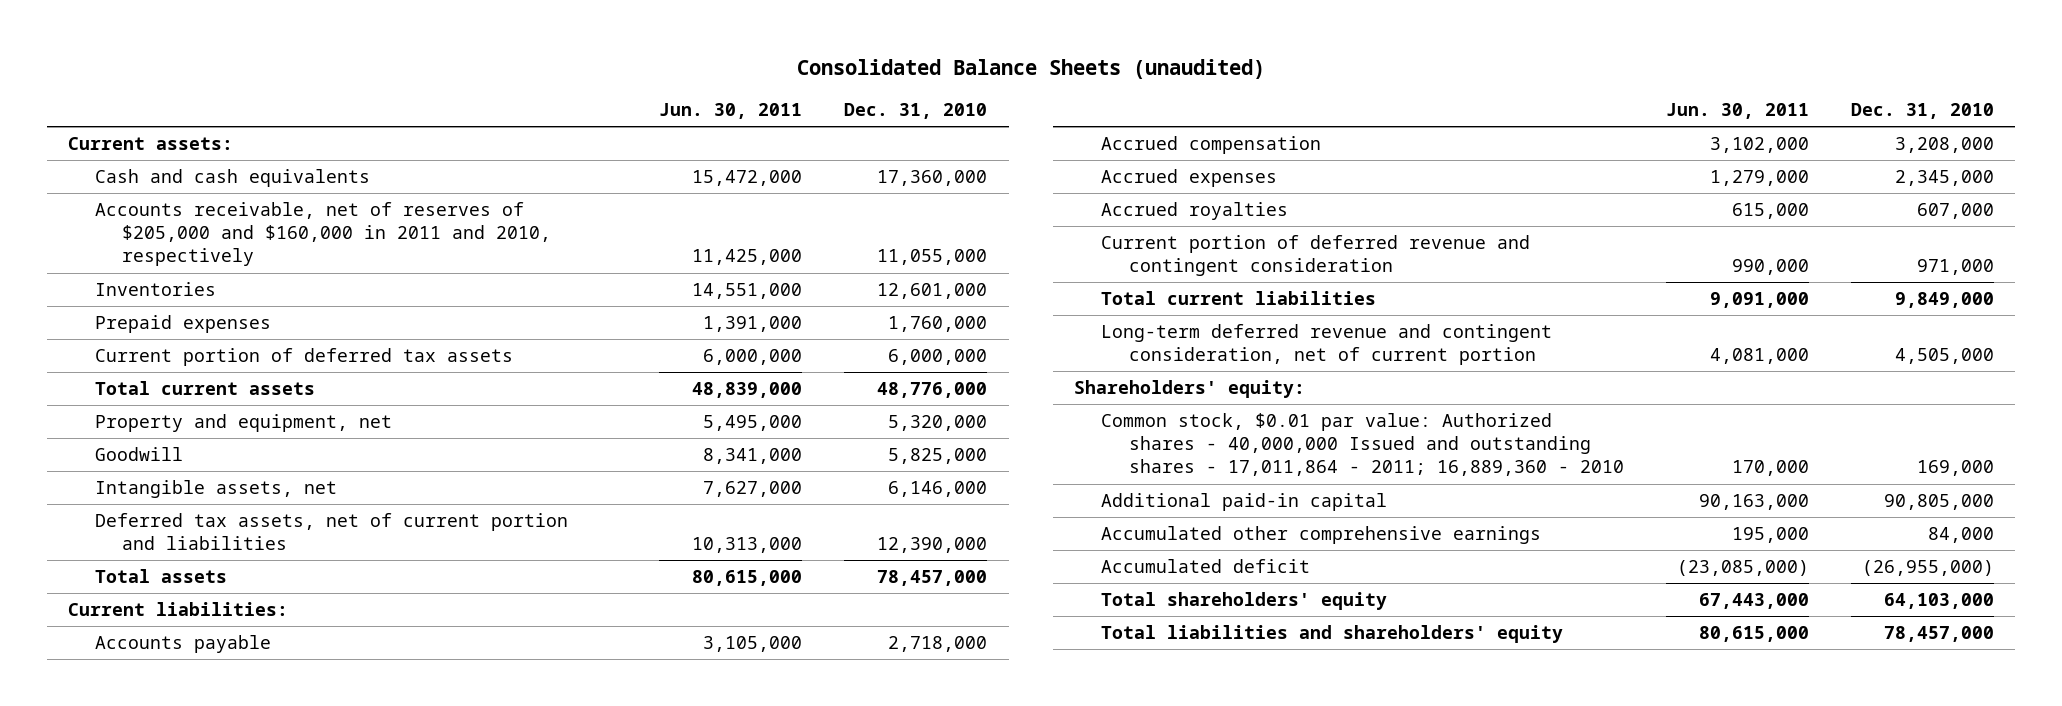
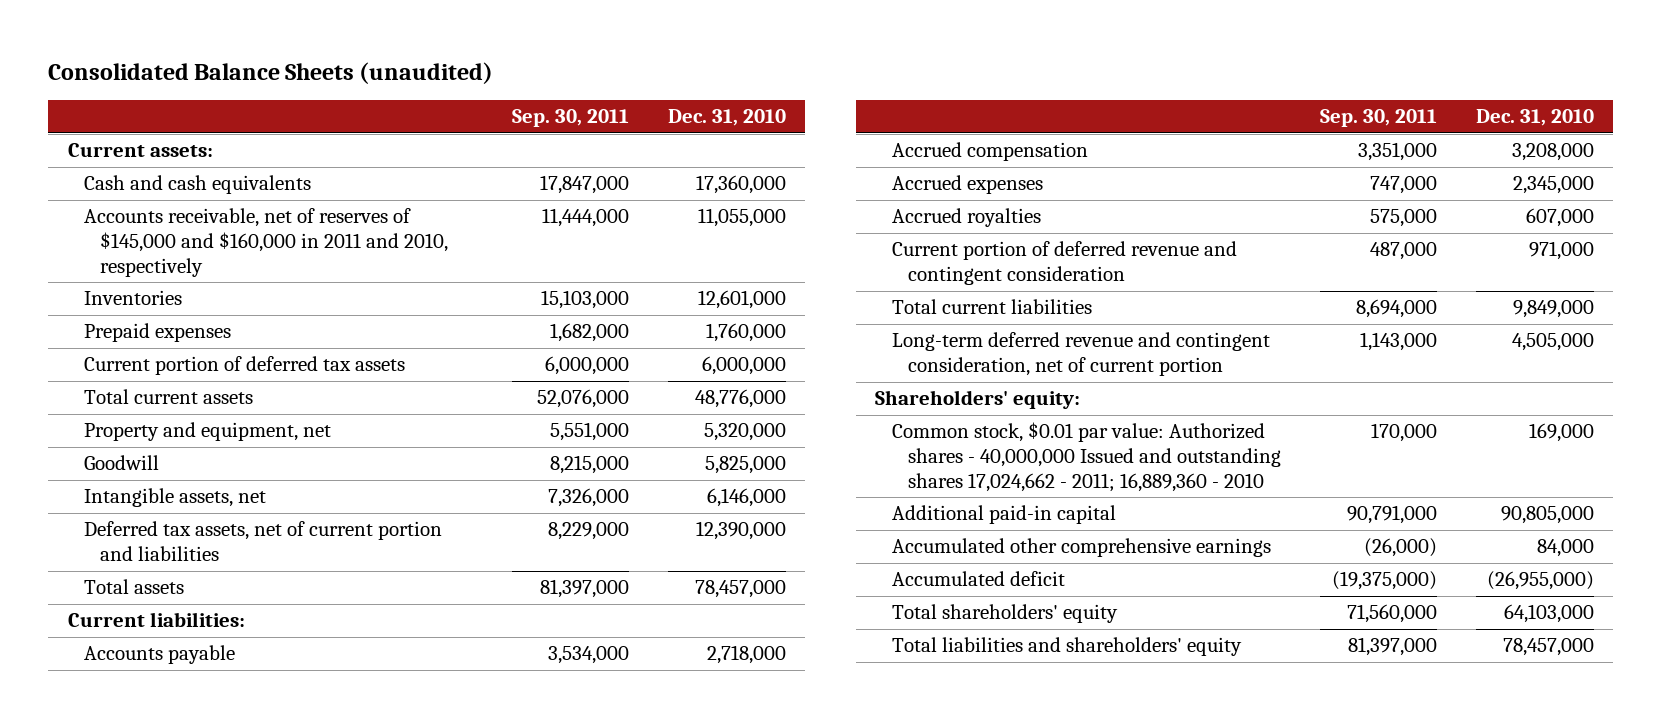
- | Jun. 30, 2011 | Dec. 31, 2010
+ | Sep. 30, 2011 | Dec. 31, 2010
- Accounts receivable, net of reserves of $205,000 and $160,000 in 2011 and 2010, respectively | 11,425,000 | 11,055,000
+ Accounts receivable, net of reserves of $145,000 and $160,000 in 2011 and 2010, respectively | 11,444,000 | 11,055,000
- Common stock, $0.01 par value: Authorized shares - 40,000,000 Issued and outstanding shares - 17,011,864 - 2011; 16,889,360 - 2010 | 170,000 | 169,000
+ Common stock, $0.01 par value: Authorized shares - 40,000,000 Issued and outstanding shares 17,024,662 - 2011; 16,889,360 - 2010 | 170,000 | 169,000

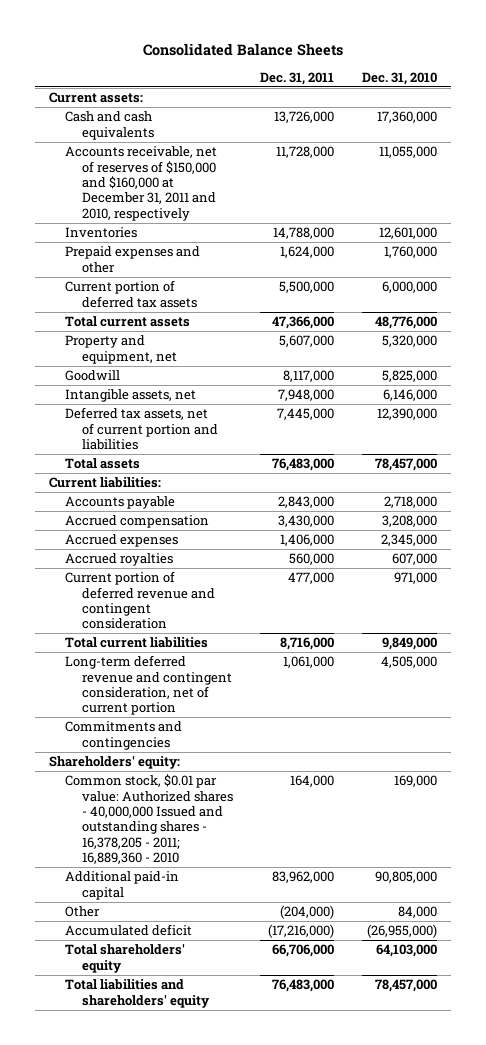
- Consolidated Balance Sheets (unaudited)
+ Consolidated Balance Sheets
- | Sep. 30, 2011 | Dec. 31, 2010
+ | Dec. 31, 2011 | Dec. 31, 2010
- Accounts receivable, net of reserves of $145,000 and $160,000 in 2011 and 2010, respectively | 11,444,000 | 11,055,000
+ Accounts receivable, net of reserves of $150,000 and $160,000 at December 31, 2011 and 2010, respectively | 11,728,000 | 11,055,000
- Prepaid expenses | 1,682,000 | 1,760,000
+ Prepaid expenses and other | 1,624,000 | 1,760,000
+ Commitments and contingencies
- Common stock, $0.01 par value: Authorized shares - 40,000,000 Issued and outstanding shares 17,024,662 - 2011; 16,889,360 - 2010 | 170,000 | 169,000
+ Common stock, $0.01 par value: Authorized shares - 40,000,000 Issued and outstanding shares - 16,378,205 - 2011; 16,889,360 - 2010 | 164,000 | 169,000
- Accumulated other comprehensive earnings | (26,000) | 84,000
+ Other | (204,000) | 84,000

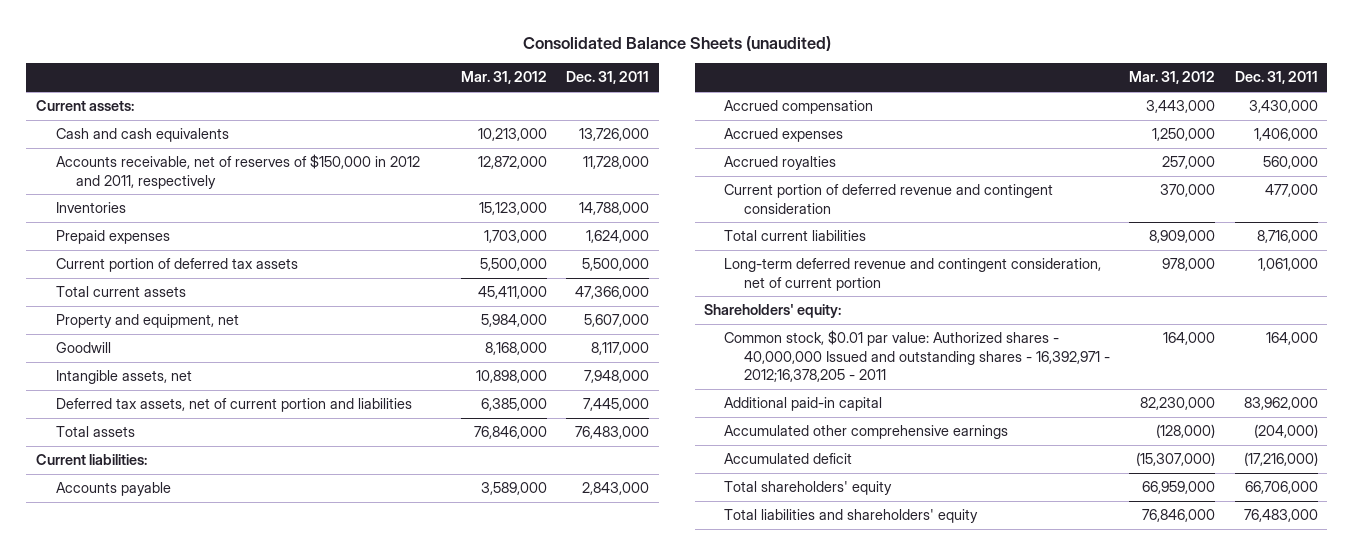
- Consolidated Balance Sheets
+ Consolidated Balance Sheets (unaudited)
- | Dec. 31, 2011 | Dec. 31, 2010
+ | Mar. 31, 2012 | Dec. 31, 2011
- Accounts receivable, net of reserves of $150,000 and $160,000 at December 31, 2011 and 2010, respectively | 11,728,000 | 11,055,000
+ Accounts receivable, net of reserves of $150,000 in 2012 and 2011, respectively | 12,872,000 | 11,728,000
- Prepaid expenses and other | 1,624,000 | 1,760,000
+ Prepaid expenses | 1,703,000 | 1,624,000
- Commitments and contingencies
- Common stock, $0.01 par value: Authorized shares - 40,000,000 Issued and outstanding shares - 16,378,205 - 2011; 16,889,360 - 2010 | 164,000 | 169,000
+ Common stock, $0.01 par value: Authorized shares - 40,000,000 Issued and outstanding shares - 16,392,971 - 2012;16,378,205 - 2011 | 164,000 | 164,000
- Other | (204,000) | 84,000
+ Accumulated other comprehensive earnings | (128,000) | (204,000)

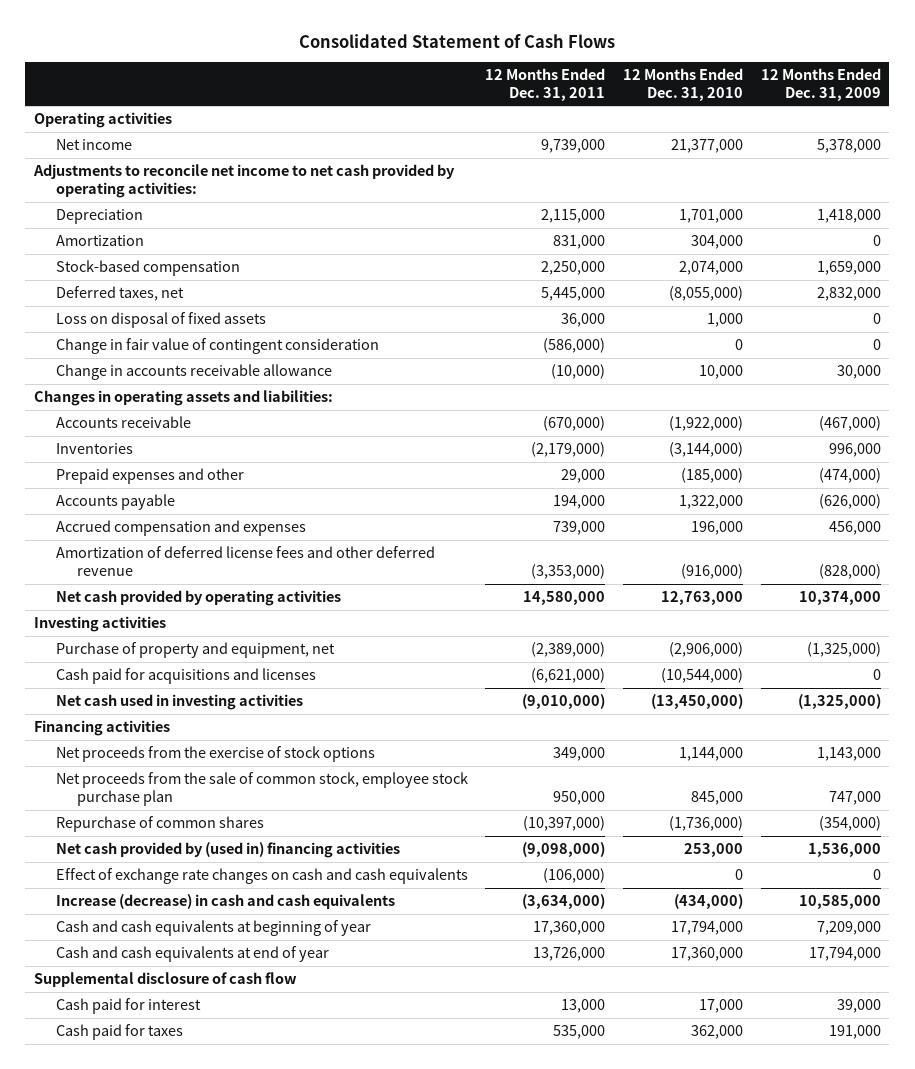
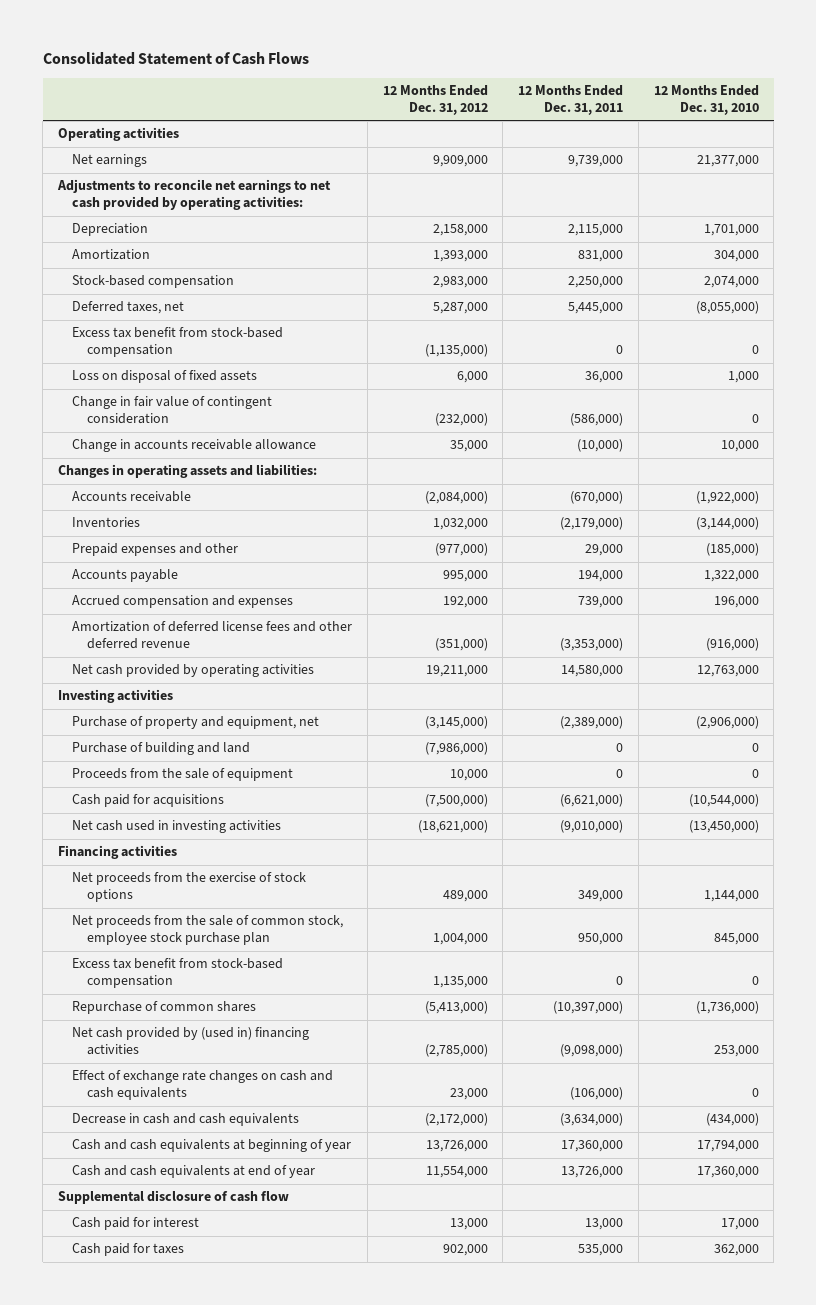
- | 12 Months Ended Dec. 31, 2011 | 12 Months Ended Dec. 31, 2010 | 12 Months Ended Dec. 31, 2009
+ | 12 Months Ended Dec. 31, 2012 | 12 Months Ended Dec. 31, 2011 | 12 Months Ended Dec. 31, 2010
- Net income | 9,739,000 | 21,377,000 | 5,378,000
- Adjustments to reconcile net income to net cash provided by operating activities:
+ Net earnings | 9,909,000 | 9,739,000 | 21,377,000
+ Adjustments to reconcile net earnings to net cash provided by operating activities:
+ Excess tax benefit from stock-based compensation | (1,135,000) | 0 | 0
- Cash paid for acquisitions and licenses | (6,621,000) | (10,544,000) | 0
+ Purchase of building and land | (7,986,000) | 0 | 0
+ Proceeds from the sale of equipment | 10,000 | 0 | 0
+ Cash paid for acquisitions | (7,500,000) | (6,621,000) | (10,544,000)
+ Excess tax benefit from stock-based compensation | 1,135,000 | 0 | 0
- Increase (decrease) in cash and cash equivalents | (3,634,000) | (434,000) | 10,585,000
+ Decrease in cash and cash equivalents | (2,172,000) | (3,634,000) | (434,000)

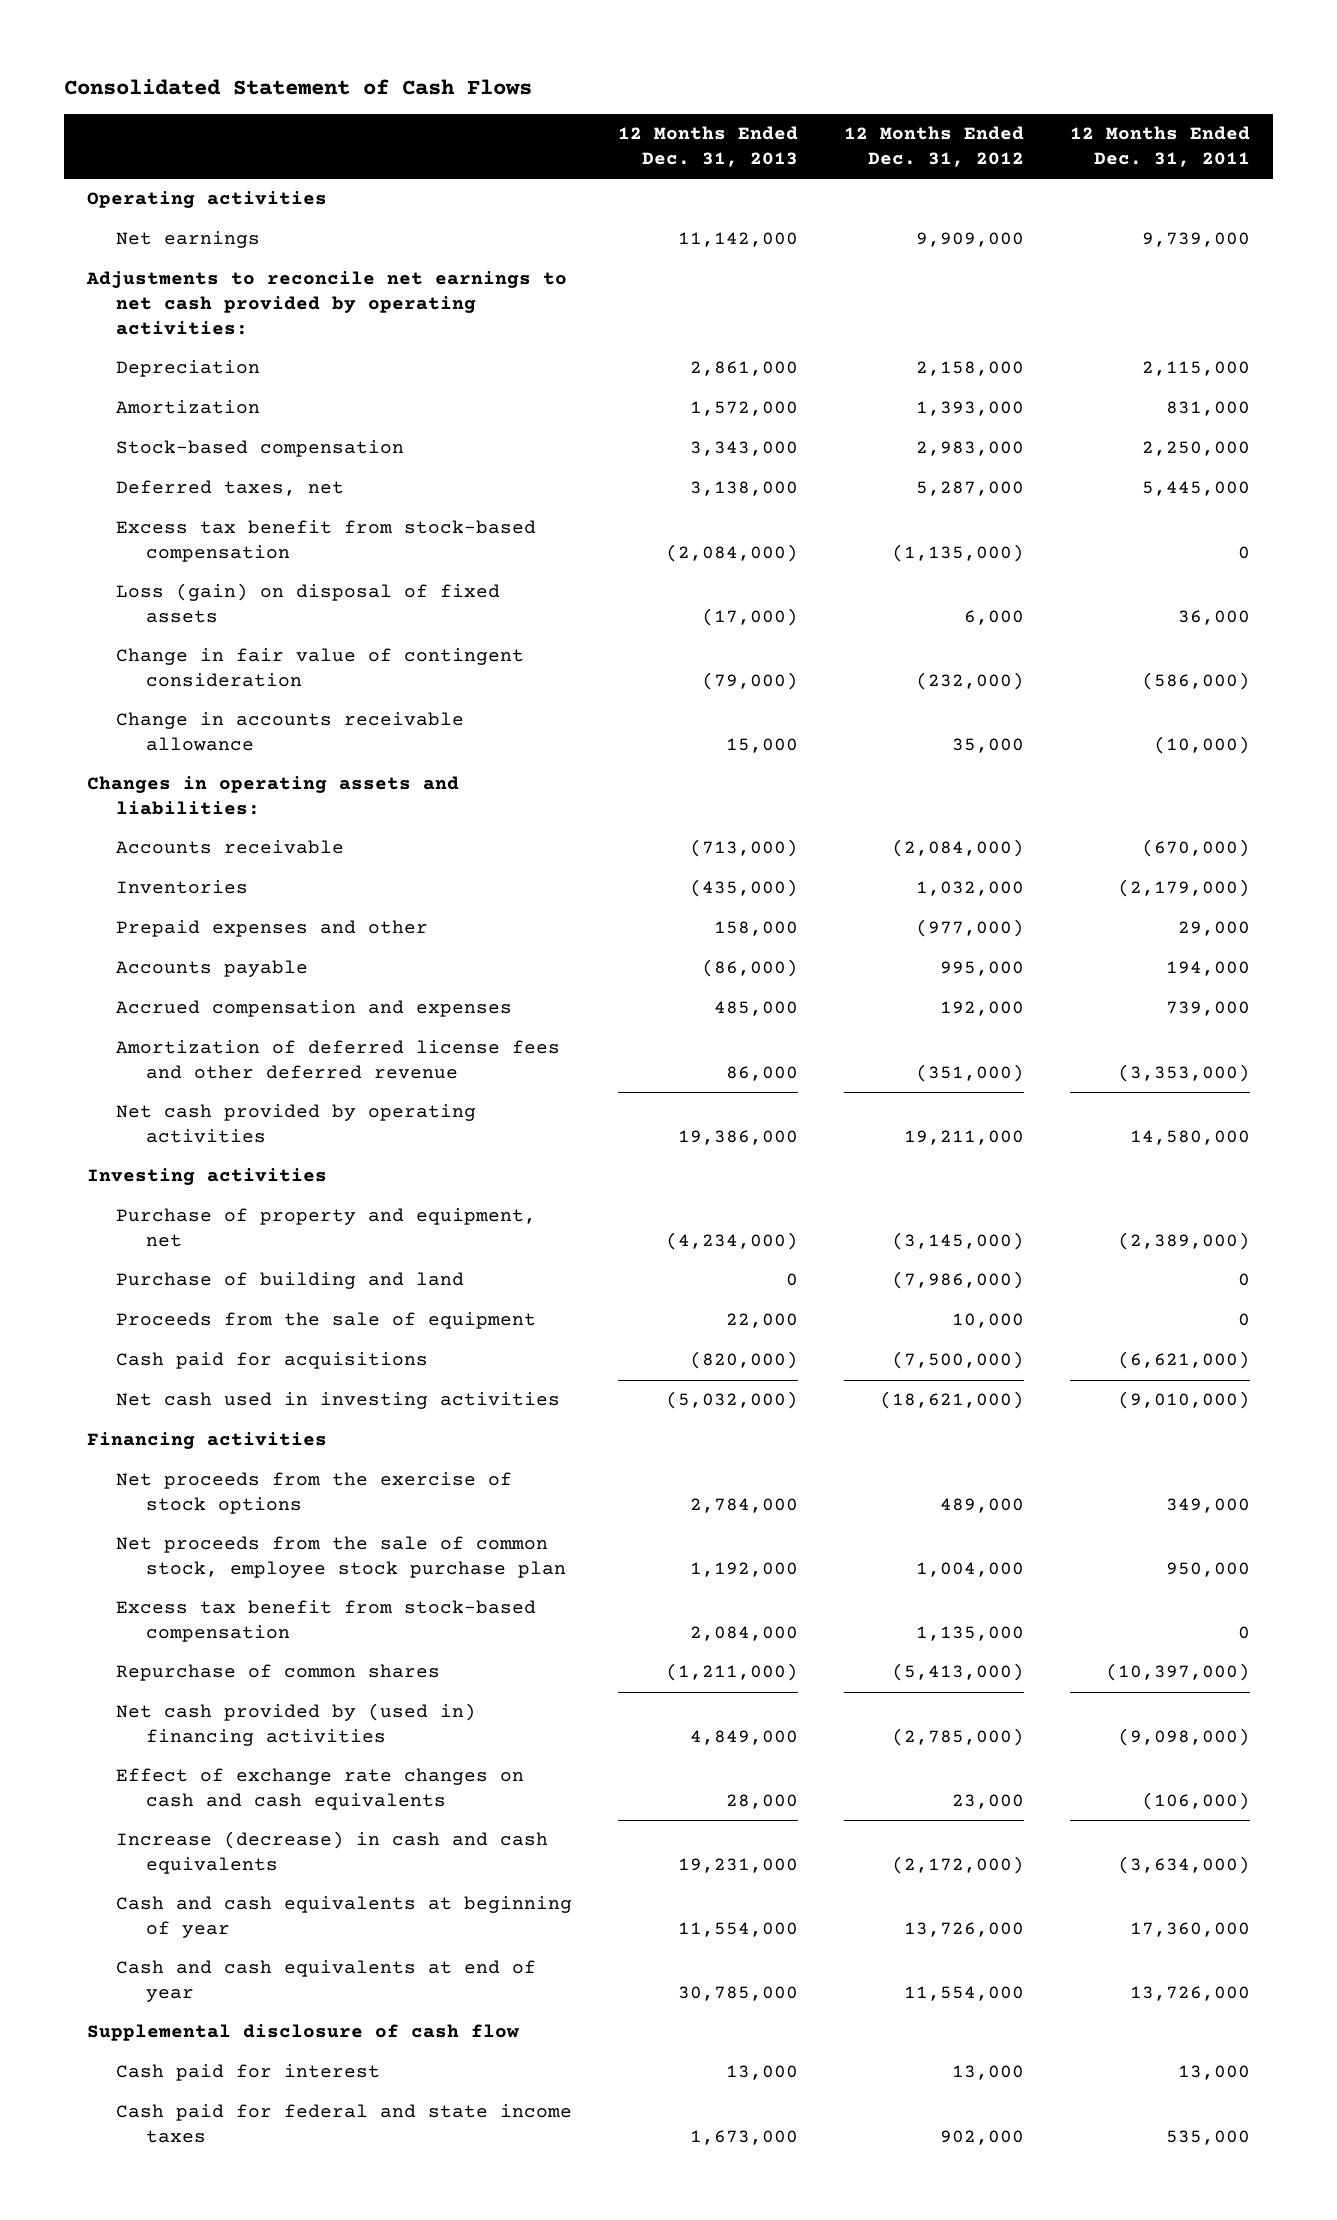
- | 12 Months Ended Dec. 31, 2012 | 12 Months Ended Dec. 31, 2011 | 12 Months Ended Dec. 31, 2010
+ | 12 Months Ended Dec. 31, 2013 | 12 Months Ended Dec. 31, 2012 | 12 Months Ended Dec. 31, 2011
- Loss on disposal of fixed assets | 6,000 | 36,000 | 1,000
+ Loss (gain) on disposal of fixed assets | (17,000) | 6,000 | 36,000
- Decrease in cash and cash equivalents | (2,172,000) | (3,634,000) | (434,000)
+ Increase (decrease) in cash and cash equivalents | 19,231,000 | (2,172,000) | (3,634,000)
- Cash paid for taxes | 902,000 | 535,000 | 362,000
+ Cash paid for federal and state income taxes | 1,673,000 | 902,000 | 535,000

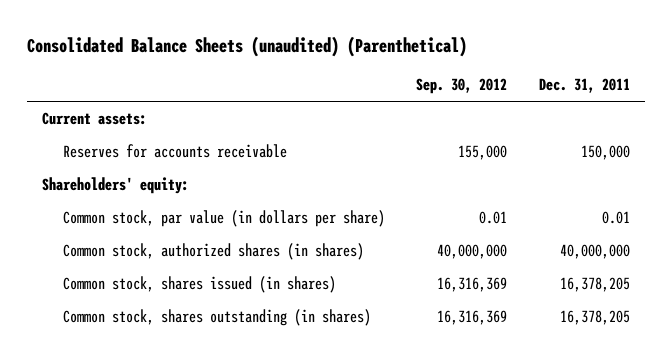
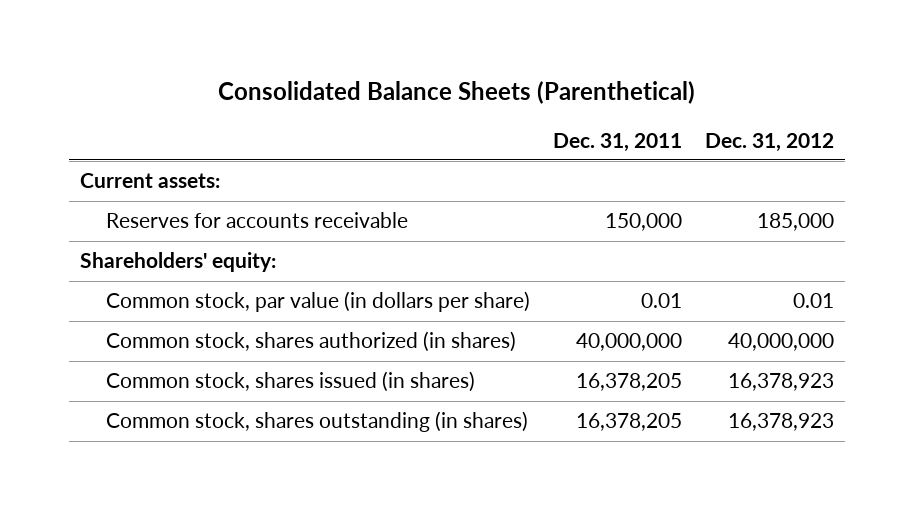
- Consolidated Balance Sheets (unaudited) (Parenthetical)
+ Consolidated Balance Sheets (Parenthetical)
- | Sep. 30, 2012 | Dec. 31, 2011
+ | Dec. 31, 2011 | Dec. 31, 2012
- Common stock, authorized shares (in shares) | 40,000,000 | 40,000,000
+ Common stock, shares authorized (in shares) | 40,000,000 | 40,000,000

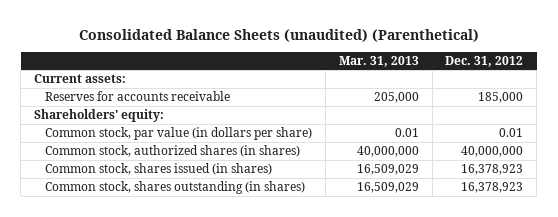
- Consolidated Balance Sheets (Parenthetical)
+ Consolidated Balance Sheets (unaudited) (Parenthetical)
- | Dec. 31, 2011 | Dec. 31, 2012
+ | Mar. 31, 2013 | Dec. 31, 2012
- Common stock, shares authorized (in shares) | 40,000,000 | 40,000,000
+ Common stock, authorized shares (in shares) | 40,000,000 | 40,000,000

